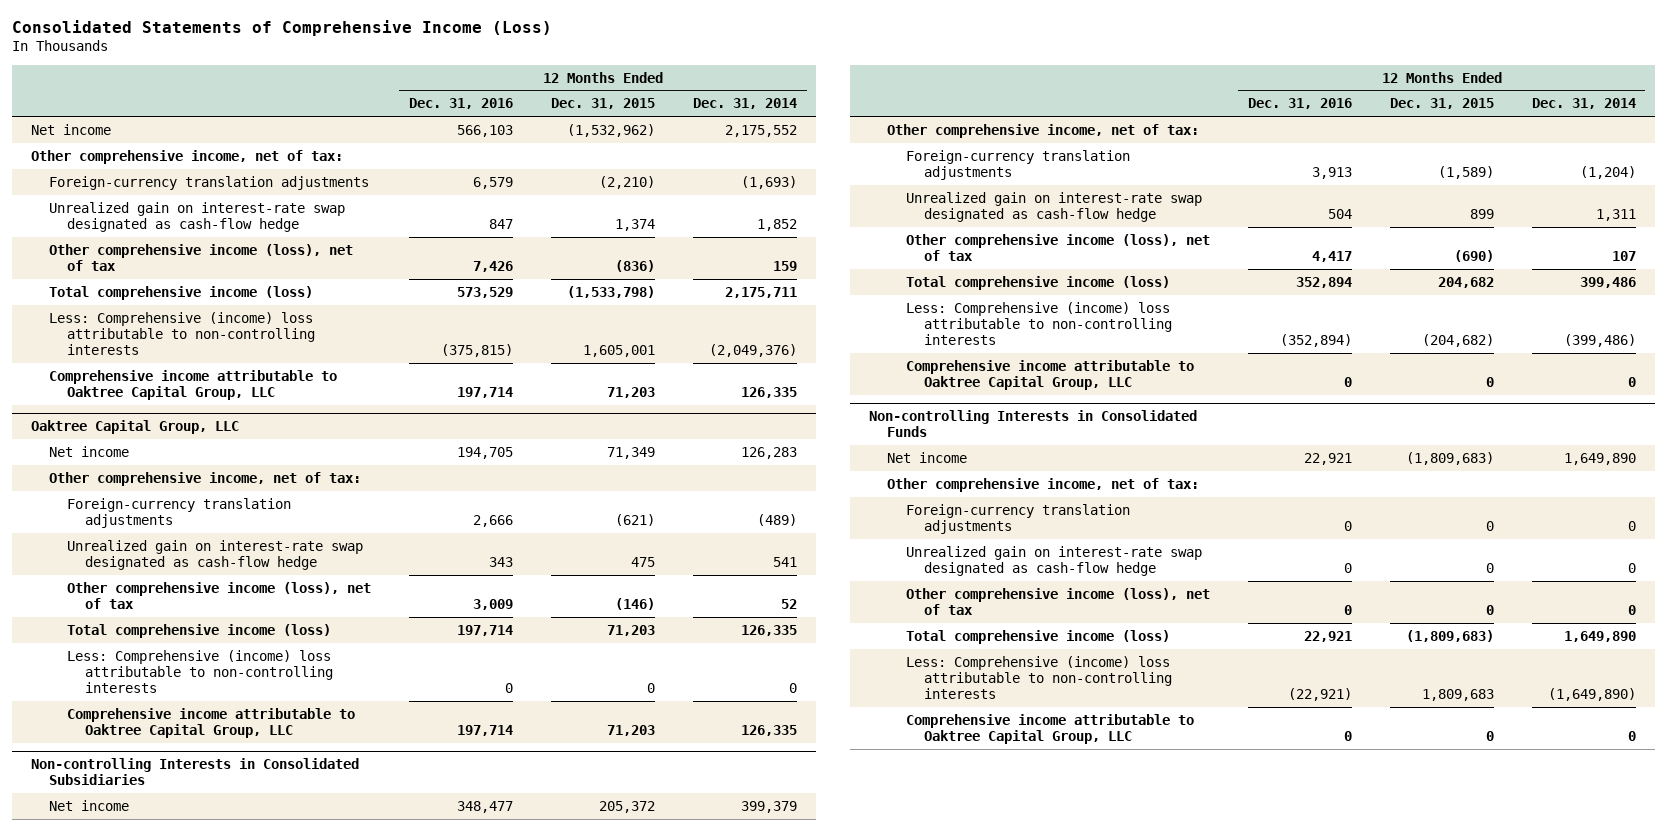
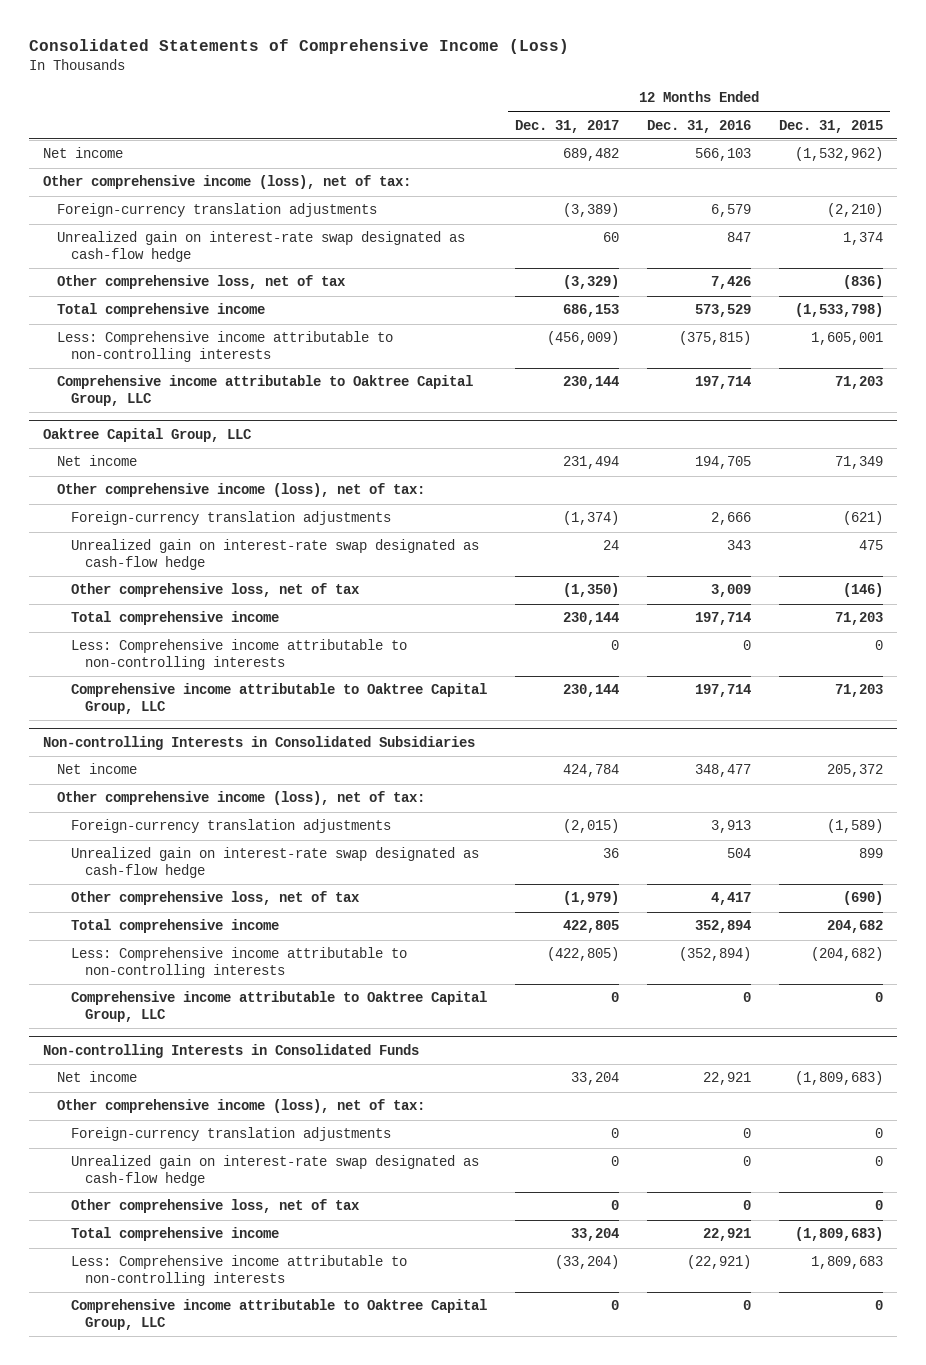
- | 12 Months Ended Dec. 31, 2016 | 12 Months Ended Dec. 31, 2015 | 12 Months Ended Dec. 31, 2014
+ | 12 Months Ended Dec. 31, 2017 | 12 Months Ended Dec. 31, 2016 | 12 Months Ended Dec. 31, 2015
- Other comprehensive income, net of tax:
+ Other comprehensive income (loss), net of tax:
- Other comprehensive income (loss), net of tax | 7,426 | (836) | 159
- Total comprehensive income (loss) | 573,529 | (1,533,798) | 2,175,711
- Less: Comprehensive (income) loss attributable to non-controlling interests | (375,815) | 1,605,001 | (2,049,376)
+ Other comprehensive loss, net of tax | (3,329) | 7,426 | (836)
+ Total comprehensive income | 686,153 | 573,529 | (1,533,798)
+ Less: Comprehensive income attributable to non-controlling interests | (456,009) | (375,815) | 1,605,001
@ Oaktree Capital Group, LLC
- Other comprehensive income, net of tax:
+ Other comprehensive income (loss), net of tax:
- Other comprehensive income (loss), net of tax | 3,009 | (146) | 52
- Total comprehensive income (loss) | 197,714 | 71,203 | 126,335
- Less: Comprehensive (income) loss attributable to non-controlling interests | 0 | 0 | 0
+ Other comprehensive loss, net of tax | (1,350) | 3,009 | (146)
+ Total comprehensive income | 230,144 | 197,714 | 71,203
+ Less: Comprehensive income attributable to non-controlling interests | 0 | 0 | 0
@ Non-controlling Interests in Consolidated Subsidiaries
- Other comprehensive income, net of tax:
+ Other comprehensive income (loss), net of tax:
- Other comprehensive income (loss), net of tax | 4,417 | (690) | 107
- Total comprehensive income (loss) | 352,894 | 204,682 | 399,486
- Less: Comprehensive (income) loss attributable to non-controlling interests | (352,894) | (204,682) | (399,486)
+ Other comprehensive loss, net of tax | (1,979) | 4,417 | (690)
+ Total comprehensive income | 422,805 | 352,894 | 204,682
+ Less: Comprehensive income attributable to non-controlling interests | (422,805) | (352,894) | (204,682)
@ Non-controlling Interests in Consolidated Funds
- Other comprehensive income, net of tax:
+ Other comprehensive income (loss), net of tax:
- Other comprehensive income (loss), net of tax | 0 | 0 | 0
- Total comprehensive income (loss) | 22,921 | (1,809,683) | 1,649,890
- Less: Comprehensive (income) loss attributable to non-controlling interests | (22,921) | 1,809,683 | (1,649,890)
+ Other comprehensive loss, net of tax | 0 | 0 | 0
+ Total comprehensive income | 33,204 | 22,921 | (1,809,683)
+ Less: Comprehensive income attributable to non-controlling interests | (33,204) | (22,921) | 1,809,683

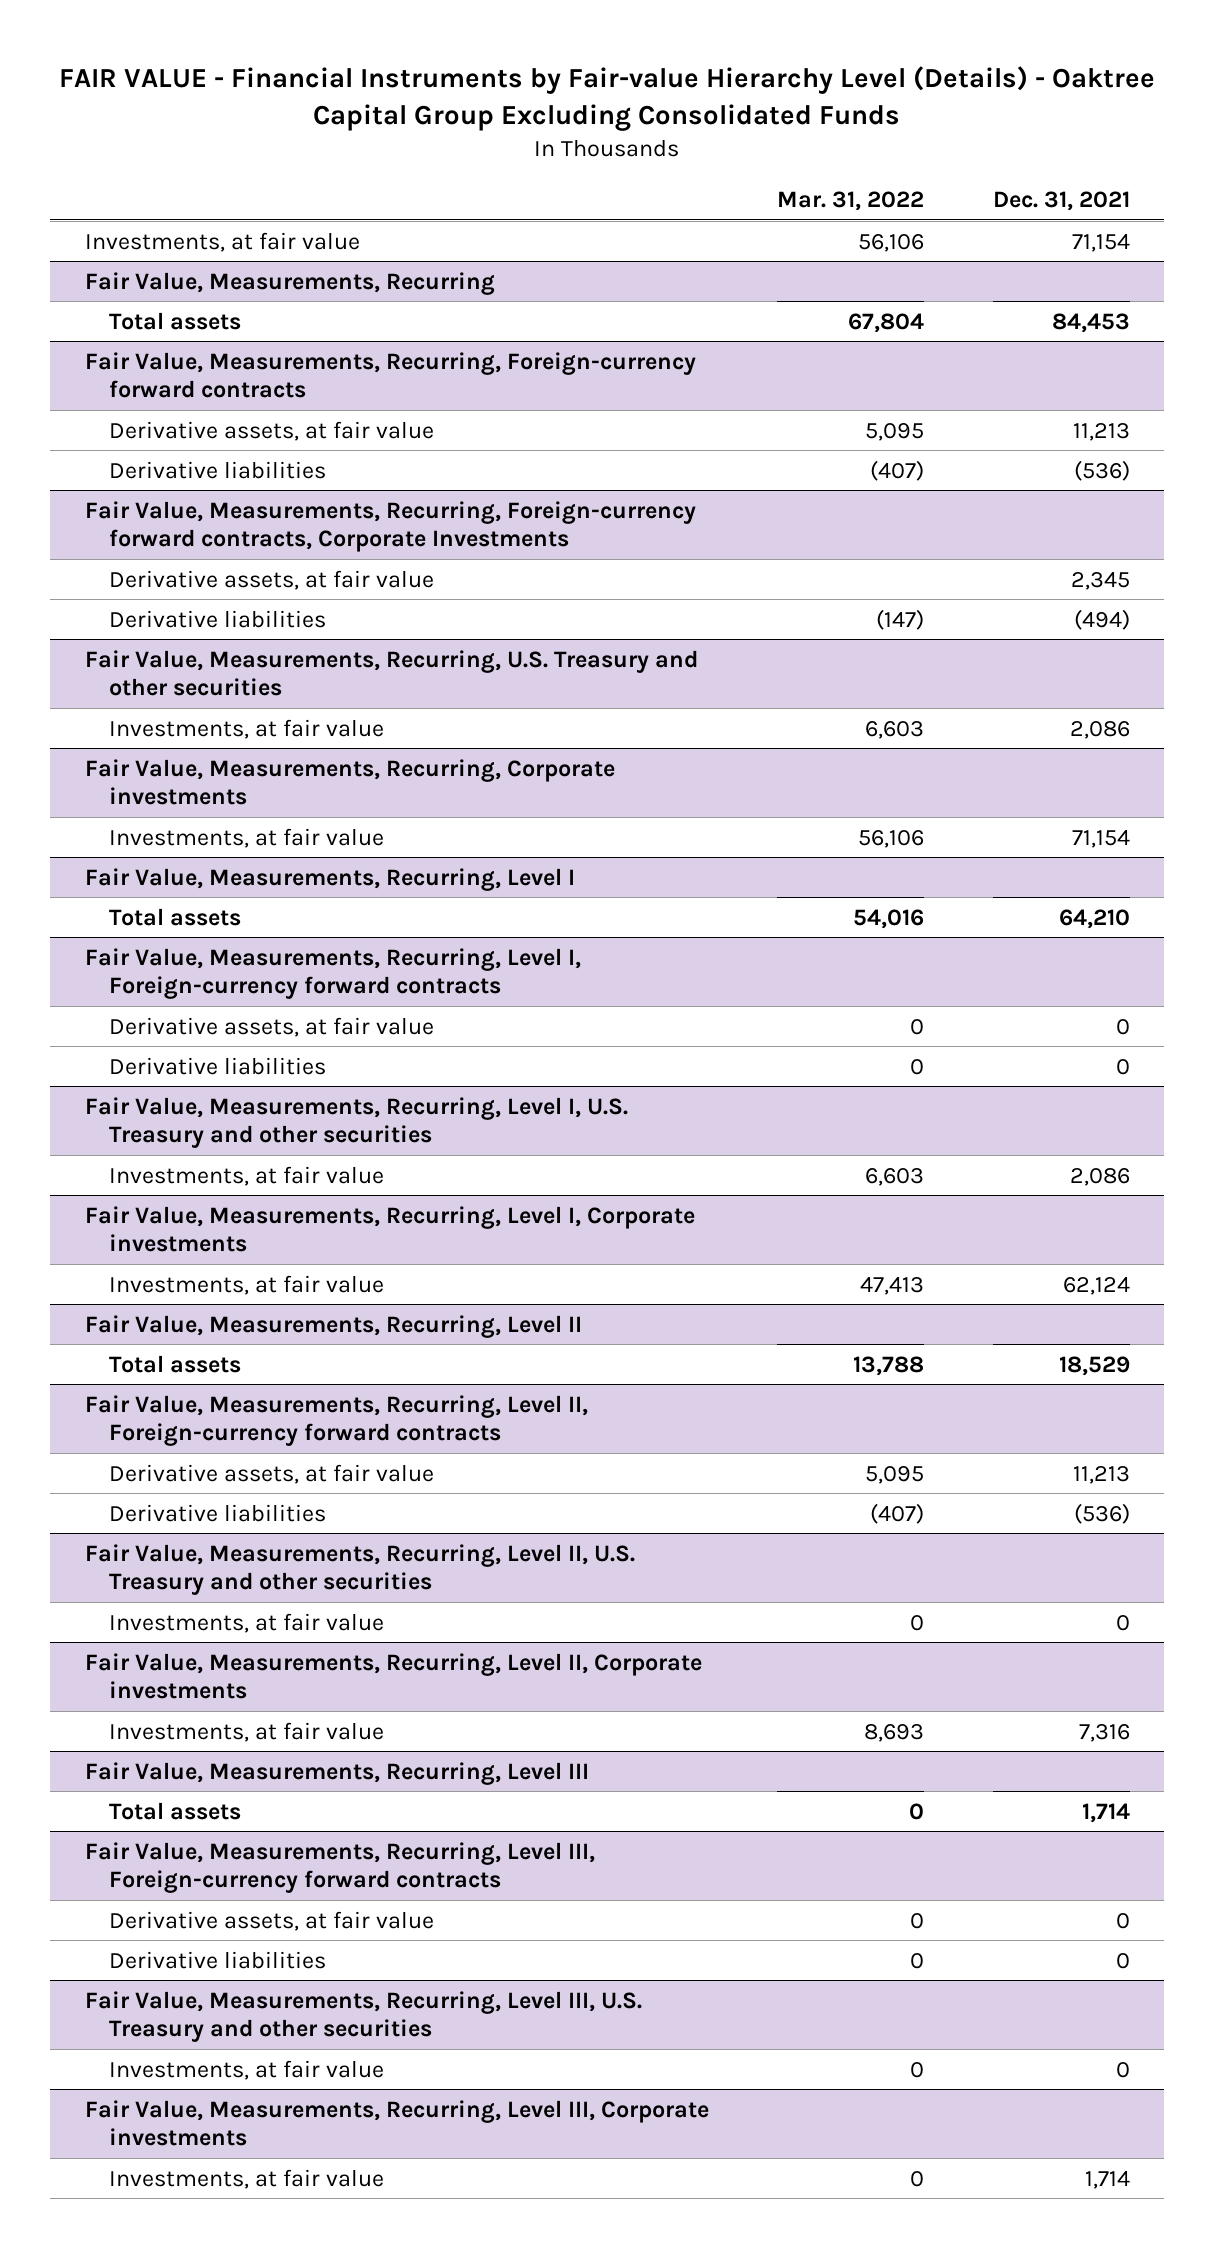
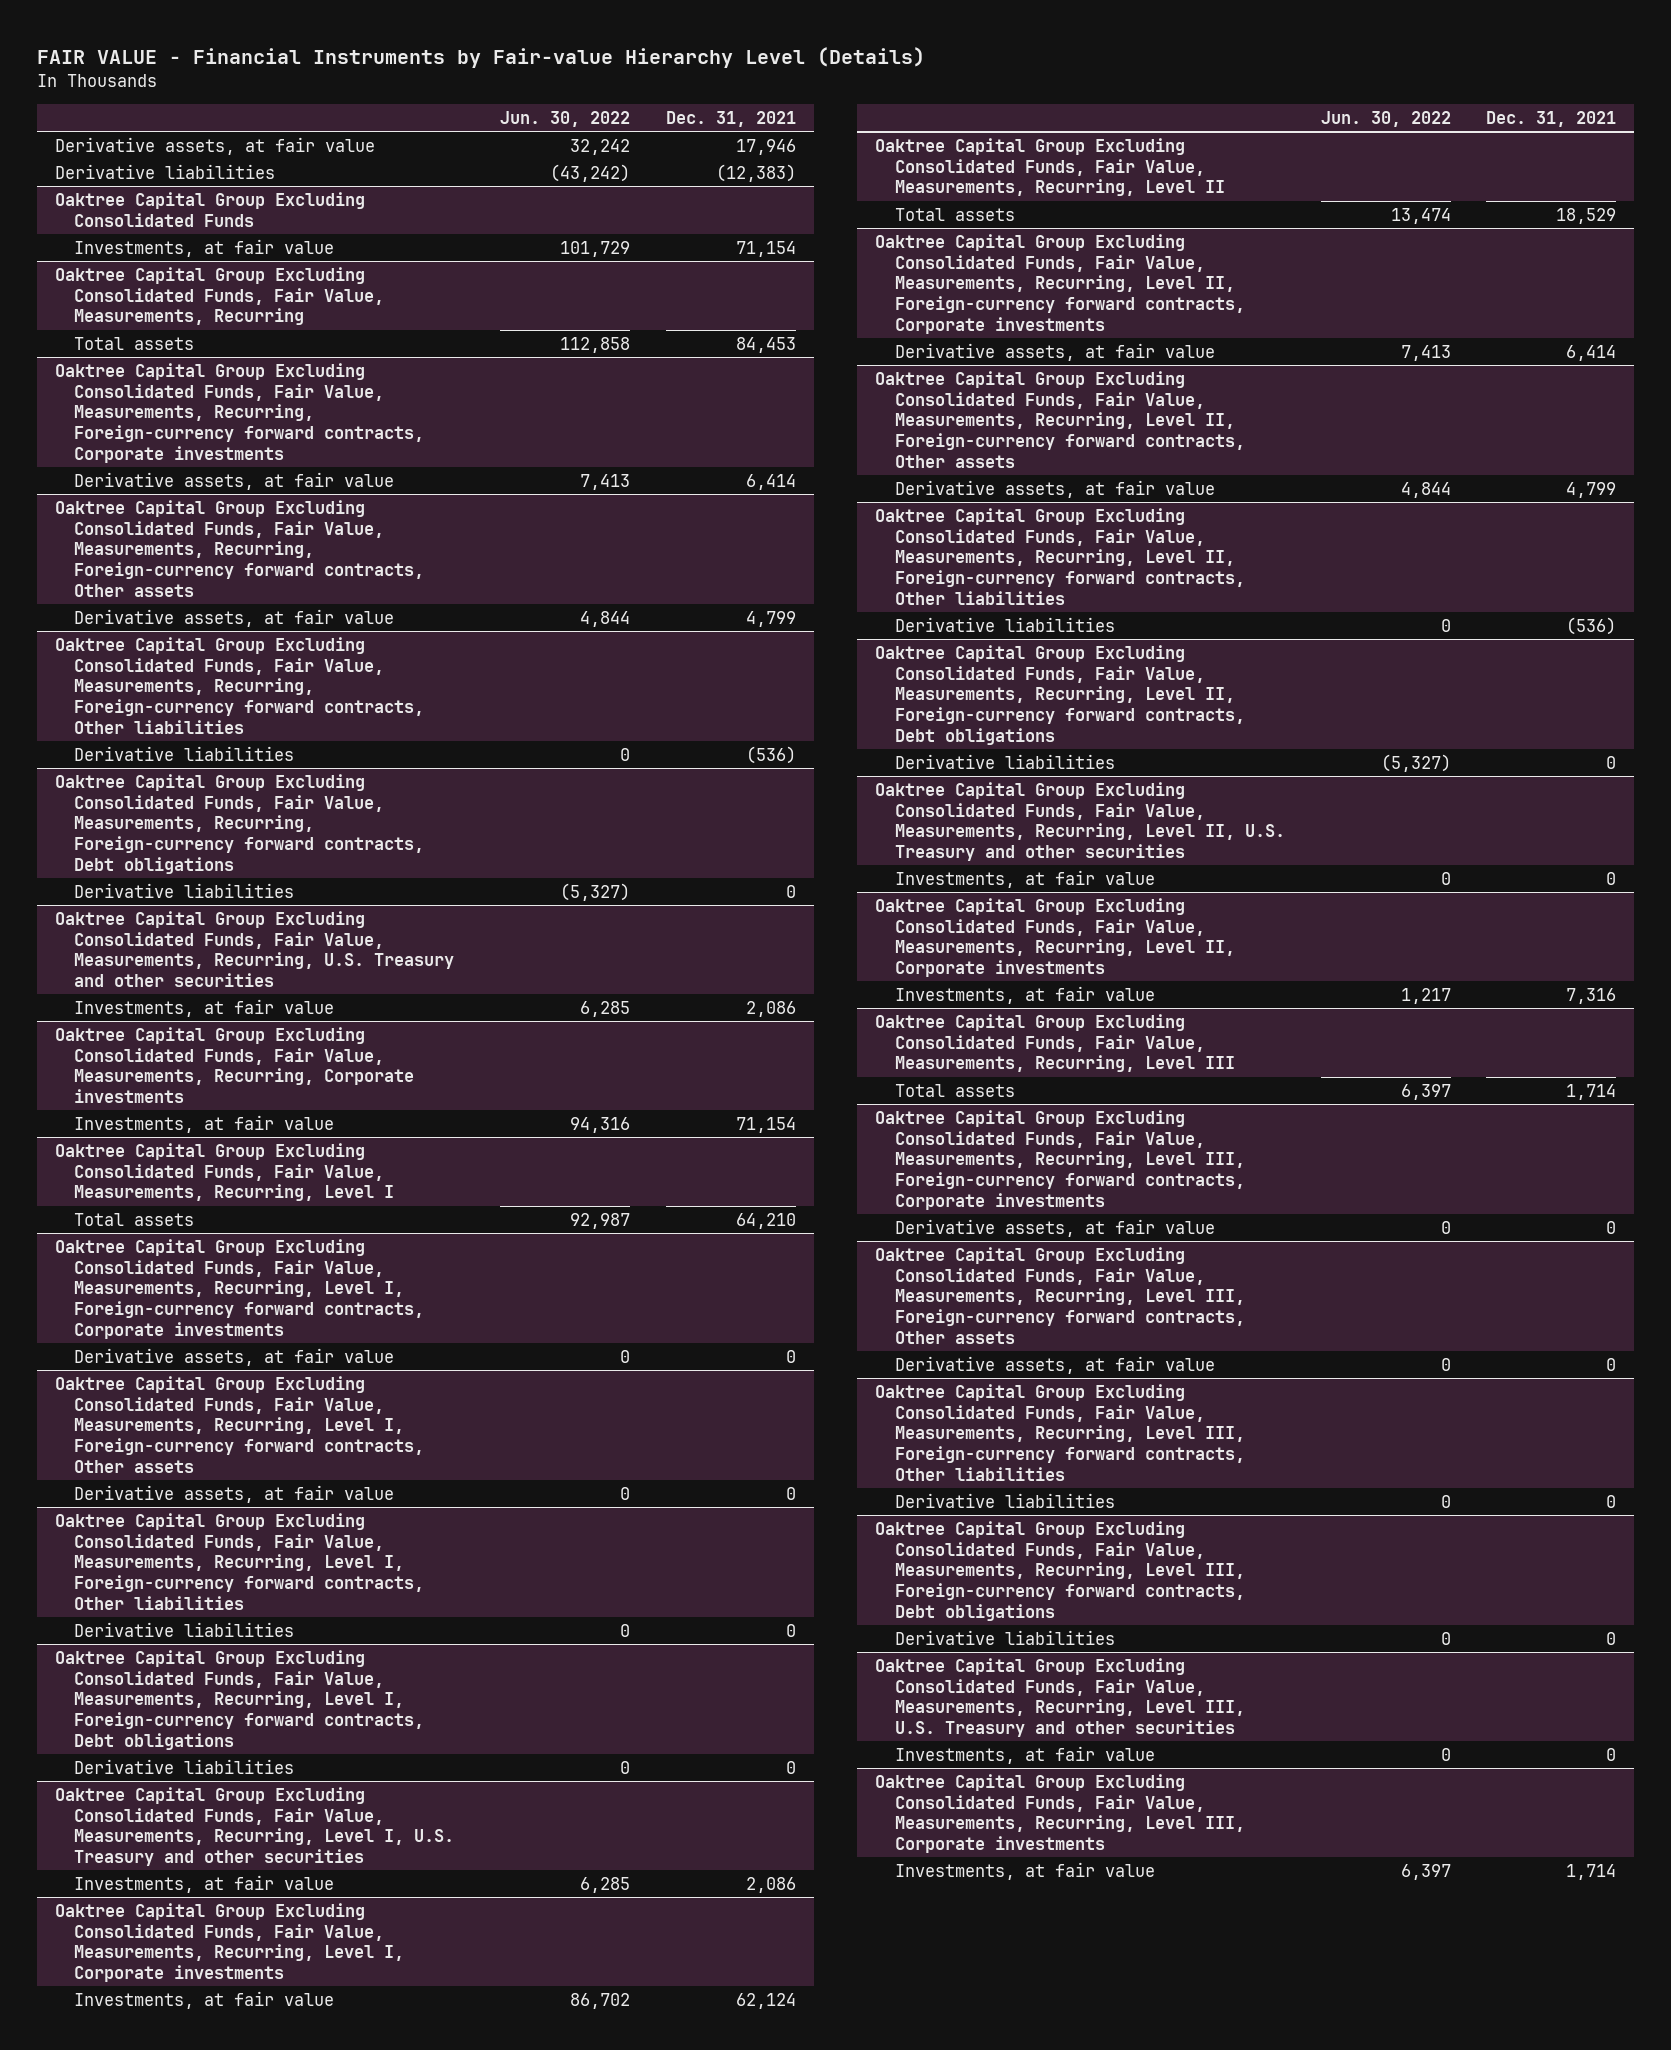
- FAIR VALUE - Financial Instruments by Fair-value Hierarchy Level (Details) - Oaktree Capital Group Excluding Consolidated Funds
+ FAIR VALUE - Financial Instruments by Fair-value Hierarchy Level (Details)
- | Mar. 31, 2022 | Dec. 31, 2021
+ | Jun. 30, 2022 | Dec. 31, 2021
+ Derivative assets, at fair value | 32,242 | 17,946
+ Derivative liabilities | (43,242) | (12,383)
+ Oaktree Capital Group Excluding Consolidated Funds
- Fair Value, Measurements, Recurring
+ Oaktree Capital Group Excluding Consolidated Funds, Fair Value, Measurements, Recurring
- Fair Value, Measurements, Recurring, Foreign-currency forward contracts
- Derivative assets, at fair value | 5,095 | 11,213
+ Oaktree Capital Group Excluding Consolidated Funds, Fair Value, Measurements, Recurring, Foreign-currency forward contracts, Corporate investments
+ Derivative assets, at fair value | 7,413 | 6,414
+ Oaktree Capital Group Excluding Consolidated Funds, Fair Value, Measurements, Recurring, Foreign-currency forward contracts, Other assets
+ Derivative assets, at fair value | 4,844 | 4,799
+ Oaktree Capital Group Excluding Consolidated Funds, Fair Value, Measurements, Recurring, Foreign-currency forward contracts, Other liabilities
- Fair Value, Measurements, Recurring, Foreign-currency forward contracts, Corporate Investments
- Derivative assets, at fair value | | 2,345
- Derivative liabilities | (147) | (494)
- Fair Value, Measurements, Recurring, U.S. Treasury and other securities
+ Oaktree Capital Group Excluding Consolidated Funds, Fair Value, Measurements, Recurring, Foreign-currency forward contracts, Debt obligations
+ Derivative liabilities | (5,327) | 0
+ Oaktree Capital Group Excluding Consolidated Funds, Fair Value, Measurements, Recurring, U.S. Treasury and other securities
- Fair Value, Measurements, Recurring, Corporate investments
+ Oaktree Capital Group Excluding Consolidated Funds, Fair Value, Measurements, Recurring, Corporate investments
- Fair Value, Measurements, Recurring, Level I
+ Oaktree Capital Group Excluding Consolidated Funds, Fair Value, Measurements, Recurring, Level I
- Fair Value, Measurements, Recurring, Level I, Foreign-currency forward contracts
+ Oaktree Capital Group Excluding Consolidated Funds, Fair Value, Measurements, Recurring, Level I, Foreign-currency forward contracts, Corporate investments
+ Oaktree Capital Group Excluding Consolidated Funds, Fair Value, Measurements, Recurring, Level I, Foreign-currency forward contracts, Other assets
+ Derivative assets, at fair value | 0 | 0
+ Oaktree Capital Group Excluding Consolidated Funds, Fair Value, Measurements, Recurring, Level I, Foreign-currency forward contracts, Other liabilities
- Fair Value, Measurements, Recurring, Level I, U.S. Treasury and other securities
+ Oaktree Capital Group Excluding Consolidated Funds, Fair Value, Measurements, Recurring, Level I, Foreign-currency forward contracts, Debt obligations
+ Derivative liabilities | 0 | 0
+ Oaktree Capital Group Excluding Consolidated Funds, Fair Value, Measurements, Recurring, Level I, U.S. Treasury and other securities
- Fair Value, Measurements, Recurring, Level I, Corporate investments
+ Oaktree Capital Group Excluding Consolidated Funds, Fair Value, Measurements, Recurring, Level I, Corporate investments
- Fair Value, Measurements, Recurring, Level II
+ Oaktree Capital Group Excluding Consolidated Funds, Fair Value, Measurements, Recurring, Level II
- Fair Value, Measurements, Recurring, Level II, Foreign-currency forward contracts
- Derivative assets, at fair value | 5,095 | 11,213
+ Oaktree Capital Group Excluding Consolidated Funds, Fair Value, Measurements, Recurring, Level II, Foreign-currency forward contracts, Corporate investments
+ Derivative assets, at fair value | 7,413 | 6,414
+ Oaktree Capital Group Excluding Consolidated Funds, Fair Value, Measurements, Recurring, Level II, Foreign-currency forward contracts, Other assets
+ Derivative assets, at fair value | 4,844 | 4,799
+ Oaktree Capital Group Excluding Consolidated Funds, Fair Value, Measurements, Recurring, Level II, Foreign-currency forward contracts, Other liabilities
- Fair Value, Measurements, Recurring, Level II, U.S. Treasury and other securities
+ Oaktree Capital Group Excluding Consolidated Funds, Fair Value, Measurements, Recurring, Level II, Foreign-currency forward contracts, Debt obligations
+ Derivative liabilities | (5,327) | 0
+ Oaktree Capital Group Excluding Consolidated Funds, Fair Value, Measurements, Recurring, Level II, U.S. Treasury and other securities
- Fair Value, Measurements, Recurring, Level II, Corporate investments
+ Oaktree Capital Group Excluding Consolidated Funds, Fair Value, Measurements, Recurring, Level II, Corporate investments
- Fair Value, Measurements, Recurring, Level III
+ Oaktree Capital Group Excluding Consolidated Funds, Fair Value, Measurements, Recurring, Level III
- Fair Value, Measurements, Recurring, Level III, Foreign-currency forward contracts
+ Oaktree Capital Group Excluding Consolidated Funds, Fair Value, Measurements, Recurring, Level III, Foreign-currency forward contracts, Corporate investments
+ Oaktree Capital Group Excluding Consolidated Funds, Fair Value, Measurements, Recurring, Level III, Foreign-currency forward contracts, Other assets
+ Derivative assets, at fair value | 0 | 0
+ Oaktree Capital Group Excluding Consolidated Funds, Fair Value, Measurements, Recurring, Level III, Foreign-currency forward contracts, Other liabilities
- Fair Value, Measurements, Recurring, Level III, U.S. Treasury and other securities
+ Oaktree Capital Group Excluding Consolidated Funds, Fair Value, Measurements, Recurring, Level III, Foreign-currency forward contracts, Debt obligations
+ Derivative liabilities | 0 | 0
+ Oaktree Capital Group Excluding Consolidated Funds, Fair Value, Measurements, Recurring, Level III, U.S. Treasury and other securities
- Fair Value, Measurements, Recurring, Level III, Corporate investments
+ Oaktree Capital Group Excluding Consolidated Funds, Fair Value, Measurements, Recurring, Level III, Corporate investments

